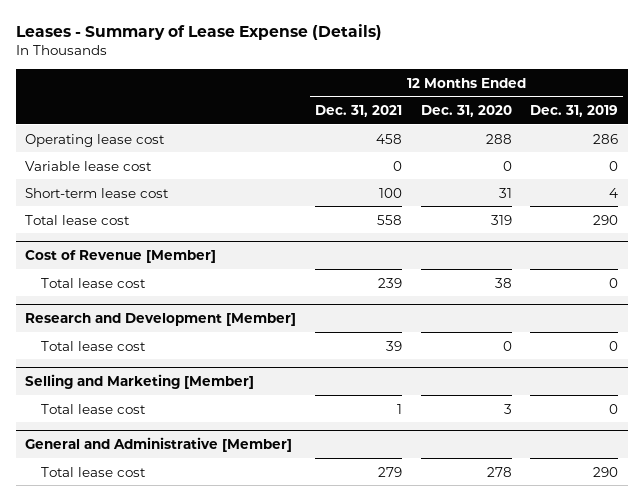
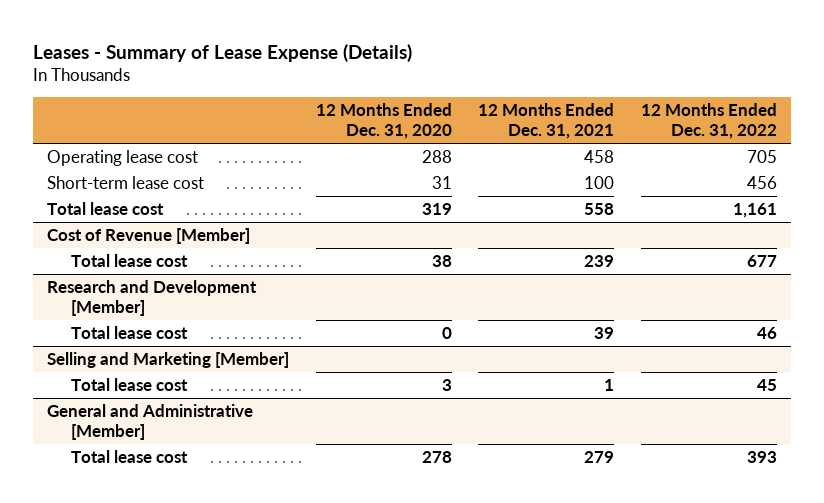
- | 12 Months Ended Dec. 31, 2021 | 12 Months Ended Dec. 31, 2020 | 12 Months Ended Dec. 31, 2019
+ | 12 Months Ended Dec. 31, 2020 | 12 Months Ended Dec. 31, 2021 | 12 Months Ended Dec. 31, 2022
- Variable lease cost | 0 | 0 | 0

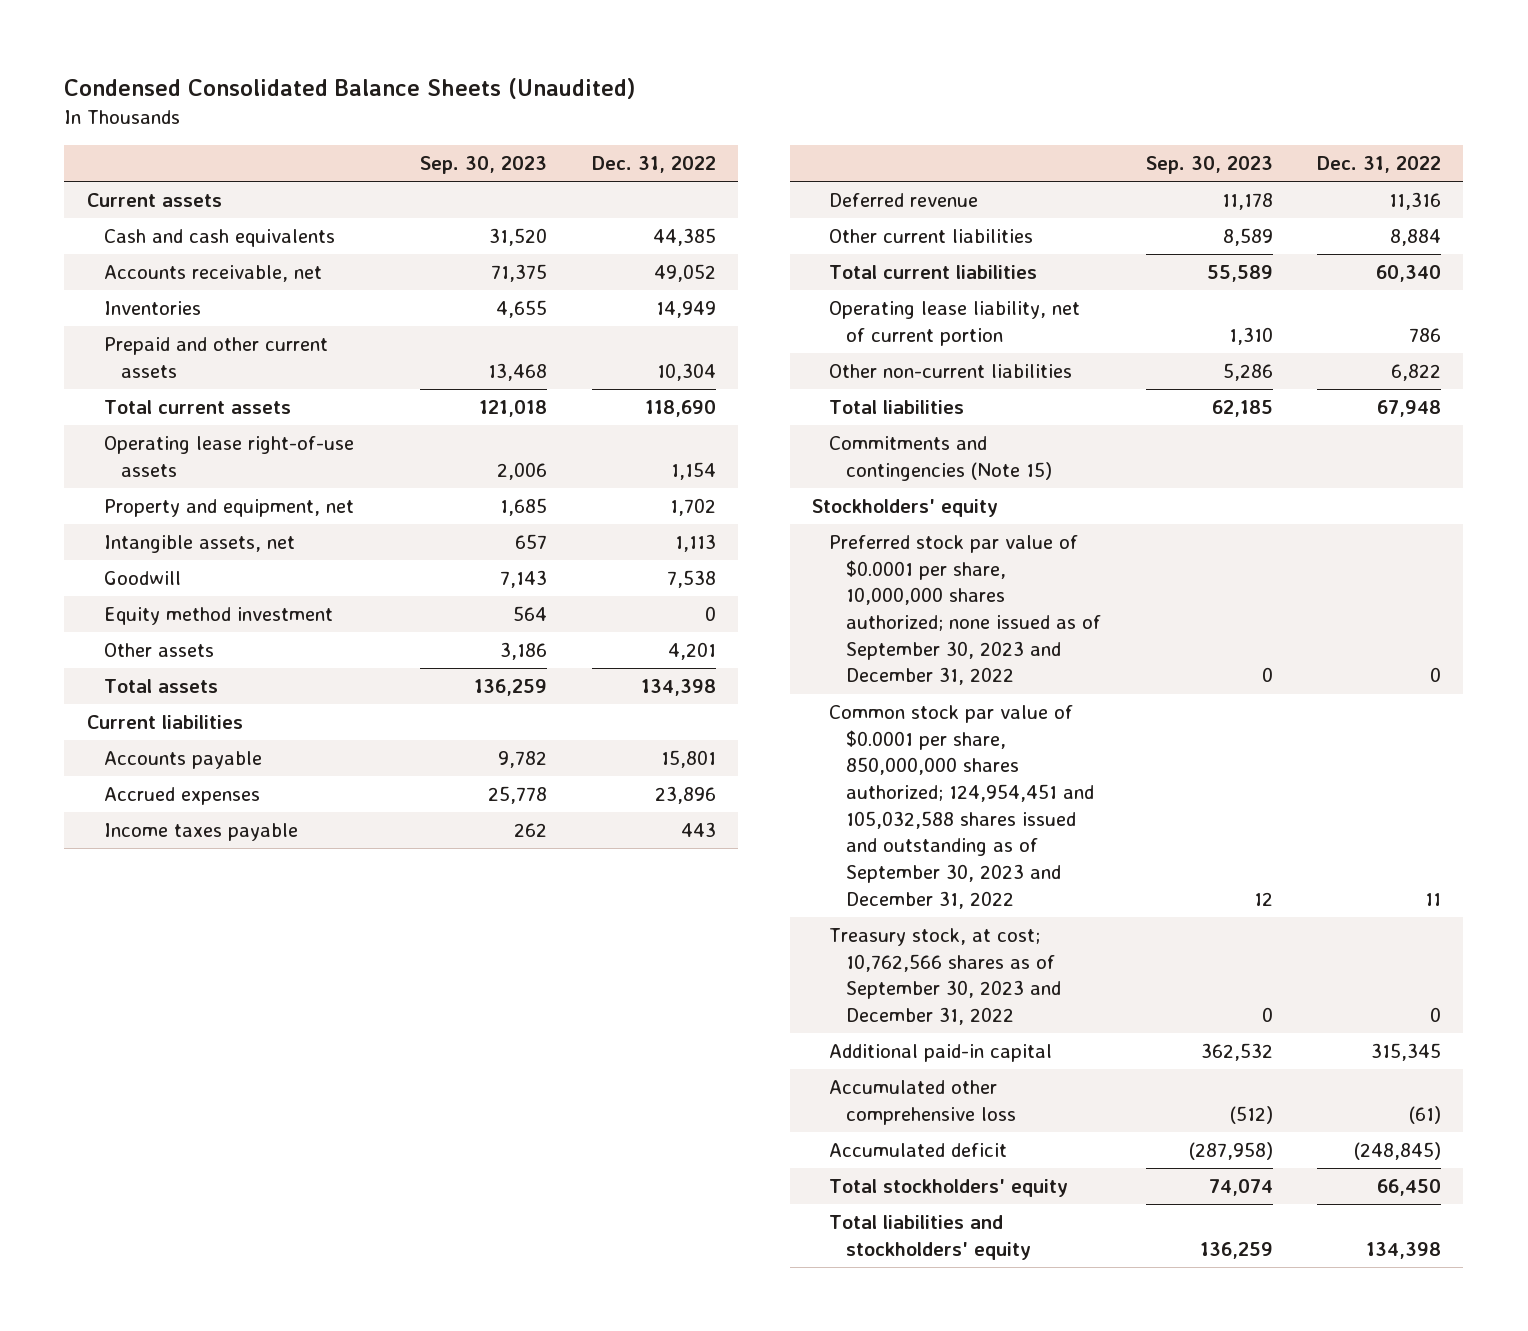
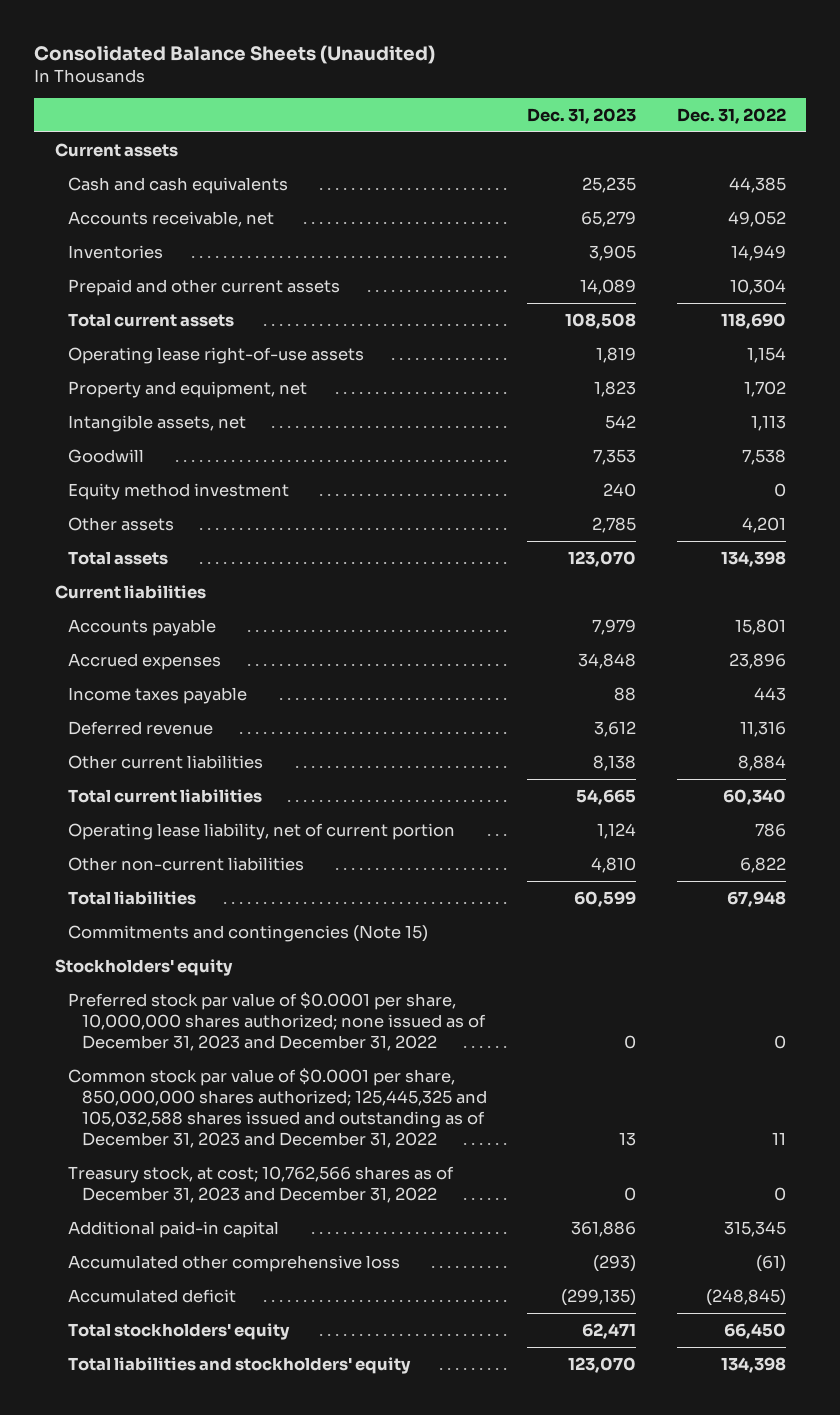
- Condensed Consolidated Balance Sheets (Unaudited)
+ Consolidated Balance Sheets (Unaudited)
- | Sep. 30, 2023 | Dec. 31, 2022
+ | Dec. 31, 2023 | Dec. 31, 2022
- Preferred stock par value of $0.0001 per share, 10,000,000 shares authorized; none issued as of September 30, 2023 and December 31, 2022 | 0 | 0
- Common stock par value of $0.0001 per share, 850,000,000 shares authorized; 124,954,451 and 105,032,588 shares issued and outstanding as of September 30, 2023 and December 31, 2022 | 12 | 11
- Treasury stock, at cost; 10,762,566 shares as of September 30, 2023 and December 31, 2022 | 0 | 0
+ Preferred stock par value of $0.0001 per share, 10,000,000 shares authorized; none issued as of December 31, 2023 and December 31, 2022 | 0 | 0
+ Common stock par value of $0.0001 per share, 850,000,000 shares authorized; 125,445,325 and 105,032,588 shares issued and outstanding as of December 31, 2023 and December 31, 2022 | 13 | 11
+ Treasury stock, at cost; 10,762,566 shares as of December 31, 2023 and December 31, 2022 | 0 | 0

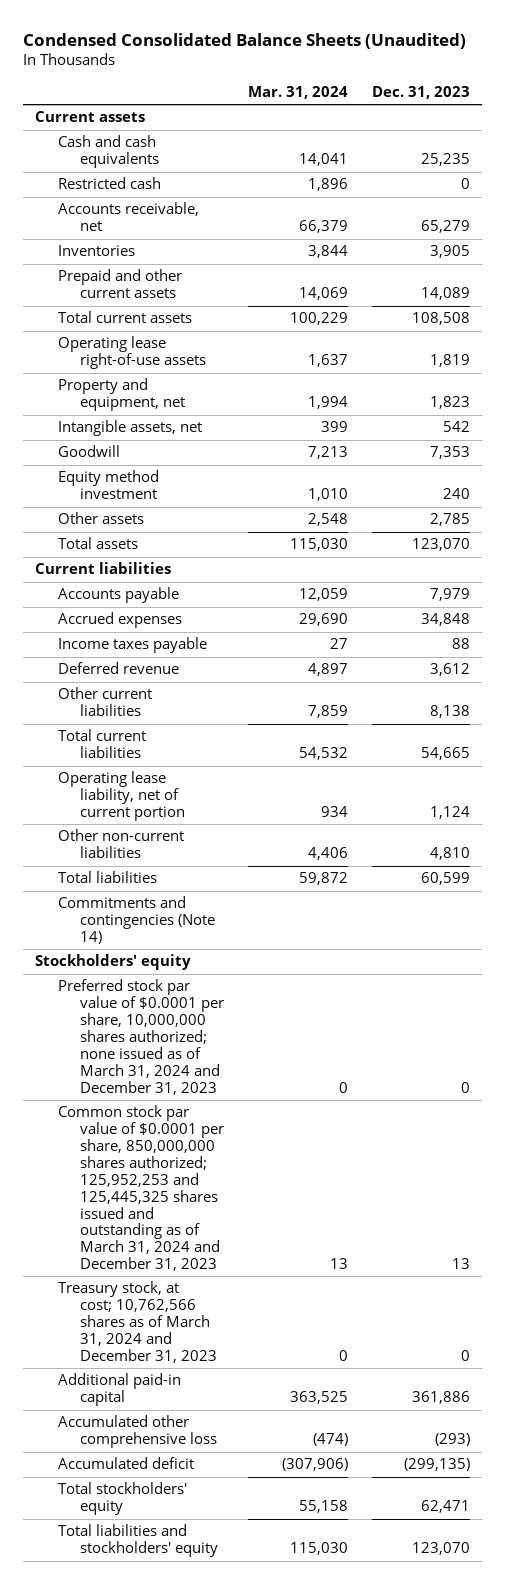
- Consolidated Balance Sheets (Unaudited)
+ Condensed Consolidated Balance Sheets (Unaudited)
- | Dec. 31, 2023 | Dec. 31, 2022
+ | Mar. 31, 2024 | Dec. 31, 2023
+ Restricted cash | 1,896 | 0
- Commitments and contingencies (Note 15)
+ Commitments and contingencies (Note 14)
- Preferred stock par value of $0.0001 per share, 10,000,000 shares authorized; none issued as of December 31, 2023 and December 31, 2022 | 0 | 0
- Common stock par value of $0.0001 per share, 850,000,000 shares authorized; 125,445,325 and 105,032,588 shares issued and outstanding as of December 31, 2023 and December 31, 2022 | 13 | 11
- Treasury stock, at cost; 10,762,566 shares as of December 31, 2023 and December 31, 2022 | 0 | 0
+ Preferred stock par value of $0.0001 per share, 10,000,000 shares authorized; none issued as of March 31, 2024 and December 31, 2023 | 0 | 0
+ Common stock par value of $0.0001 per share, 850,000,000 shares authorized; 125,952,253 and 125,445,325 shares issued and outstanding as of March 31, 2024 and December 31, 2023 | 13 | 13
+ Treasury stock, at cost; 10,762,566 shares as of March 31, 2024 and December 31, 2023 | 0 | 0

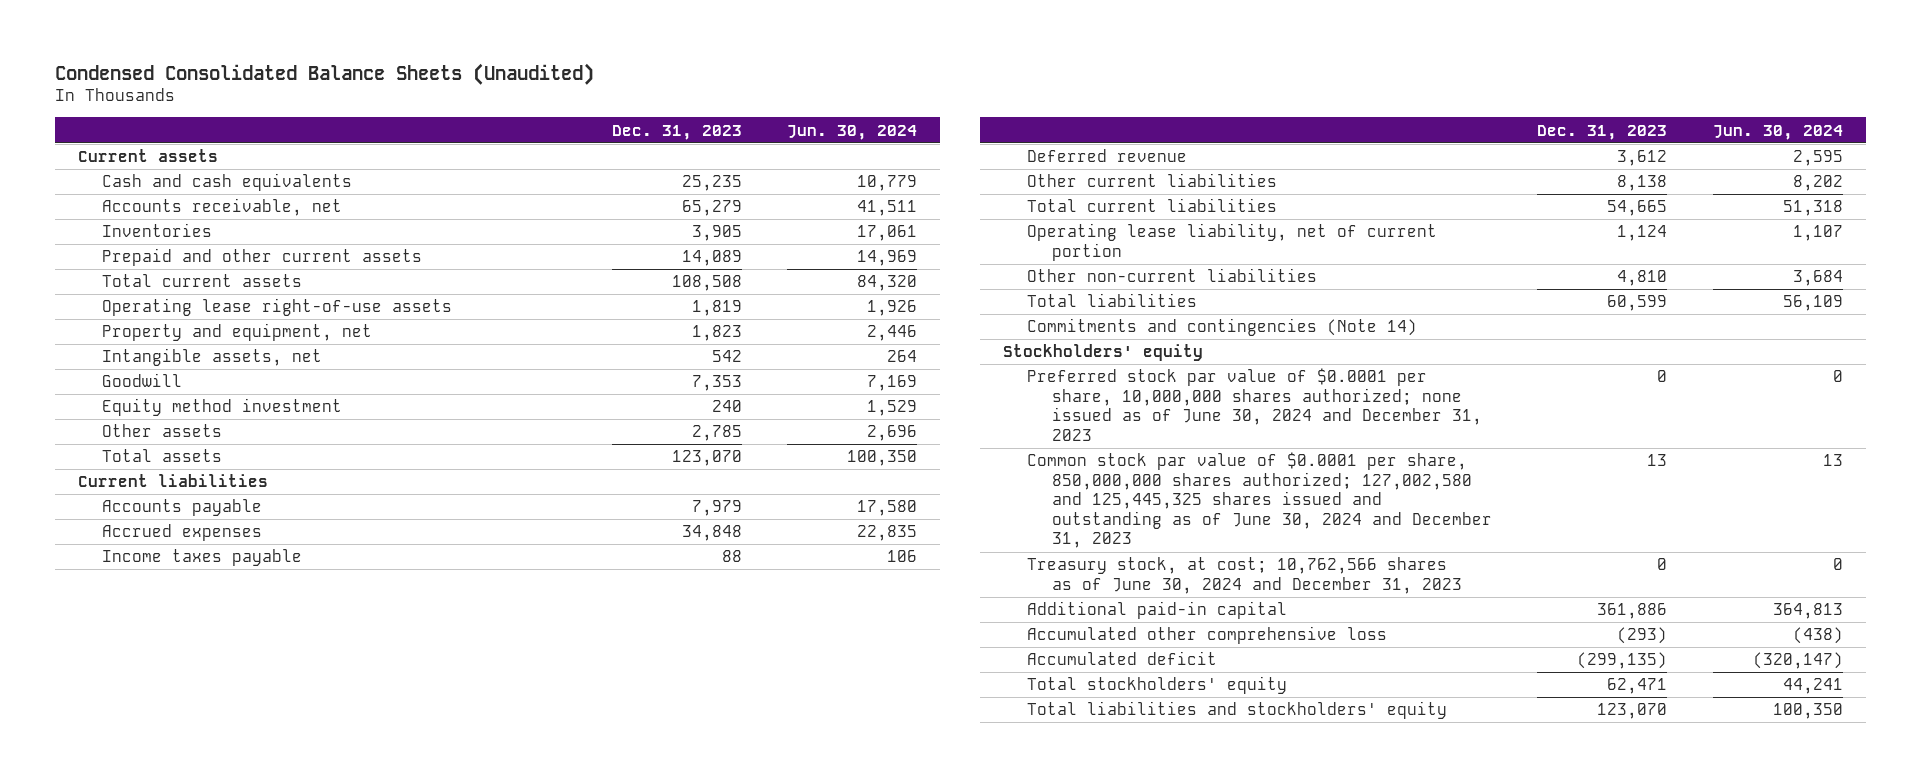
- | Mar. 31, 2024 | Dec. 31, 2023
+ | Dec. 31, 2023 | Jun. 30, 2024
- Restricted cash | 1,896 | 0
- Preferred stock par value of $0.0001 per share, 10,000,000 shares authorized; none issued as of March 31, 2024 and December 31, 2023 | 0 | 0
- Common stock par value of $0.0001 per share, 850,000,000 shares authorized; 125,952,253 and 125,445,325 shares issued and outstanding as of March 31, 2024 and December 31, 2023 | 13 | 13
- Treasury stock, at cost; 10,762,566 shares as of March 31, 2024 and December 31, 2023 | 0 | 0
+ Preferred stock par value of $0.0001 per share, 10,000,000 shares authorized; none issued as of June 30, 2024 and December 31, 2023 | 0 | 0
+ Common stock par value of $0.0001 per share, 850,000,000 shares authorized; 127,002,580 and 125,445,325 shares issued and outstanding as of June 30, 2024 and December 31, 2023 | 13 | 13
+ Treasury stock, at cost; 10,762,566 shares as of June 30, 2024 and December 31, 2023 | 0 | 0

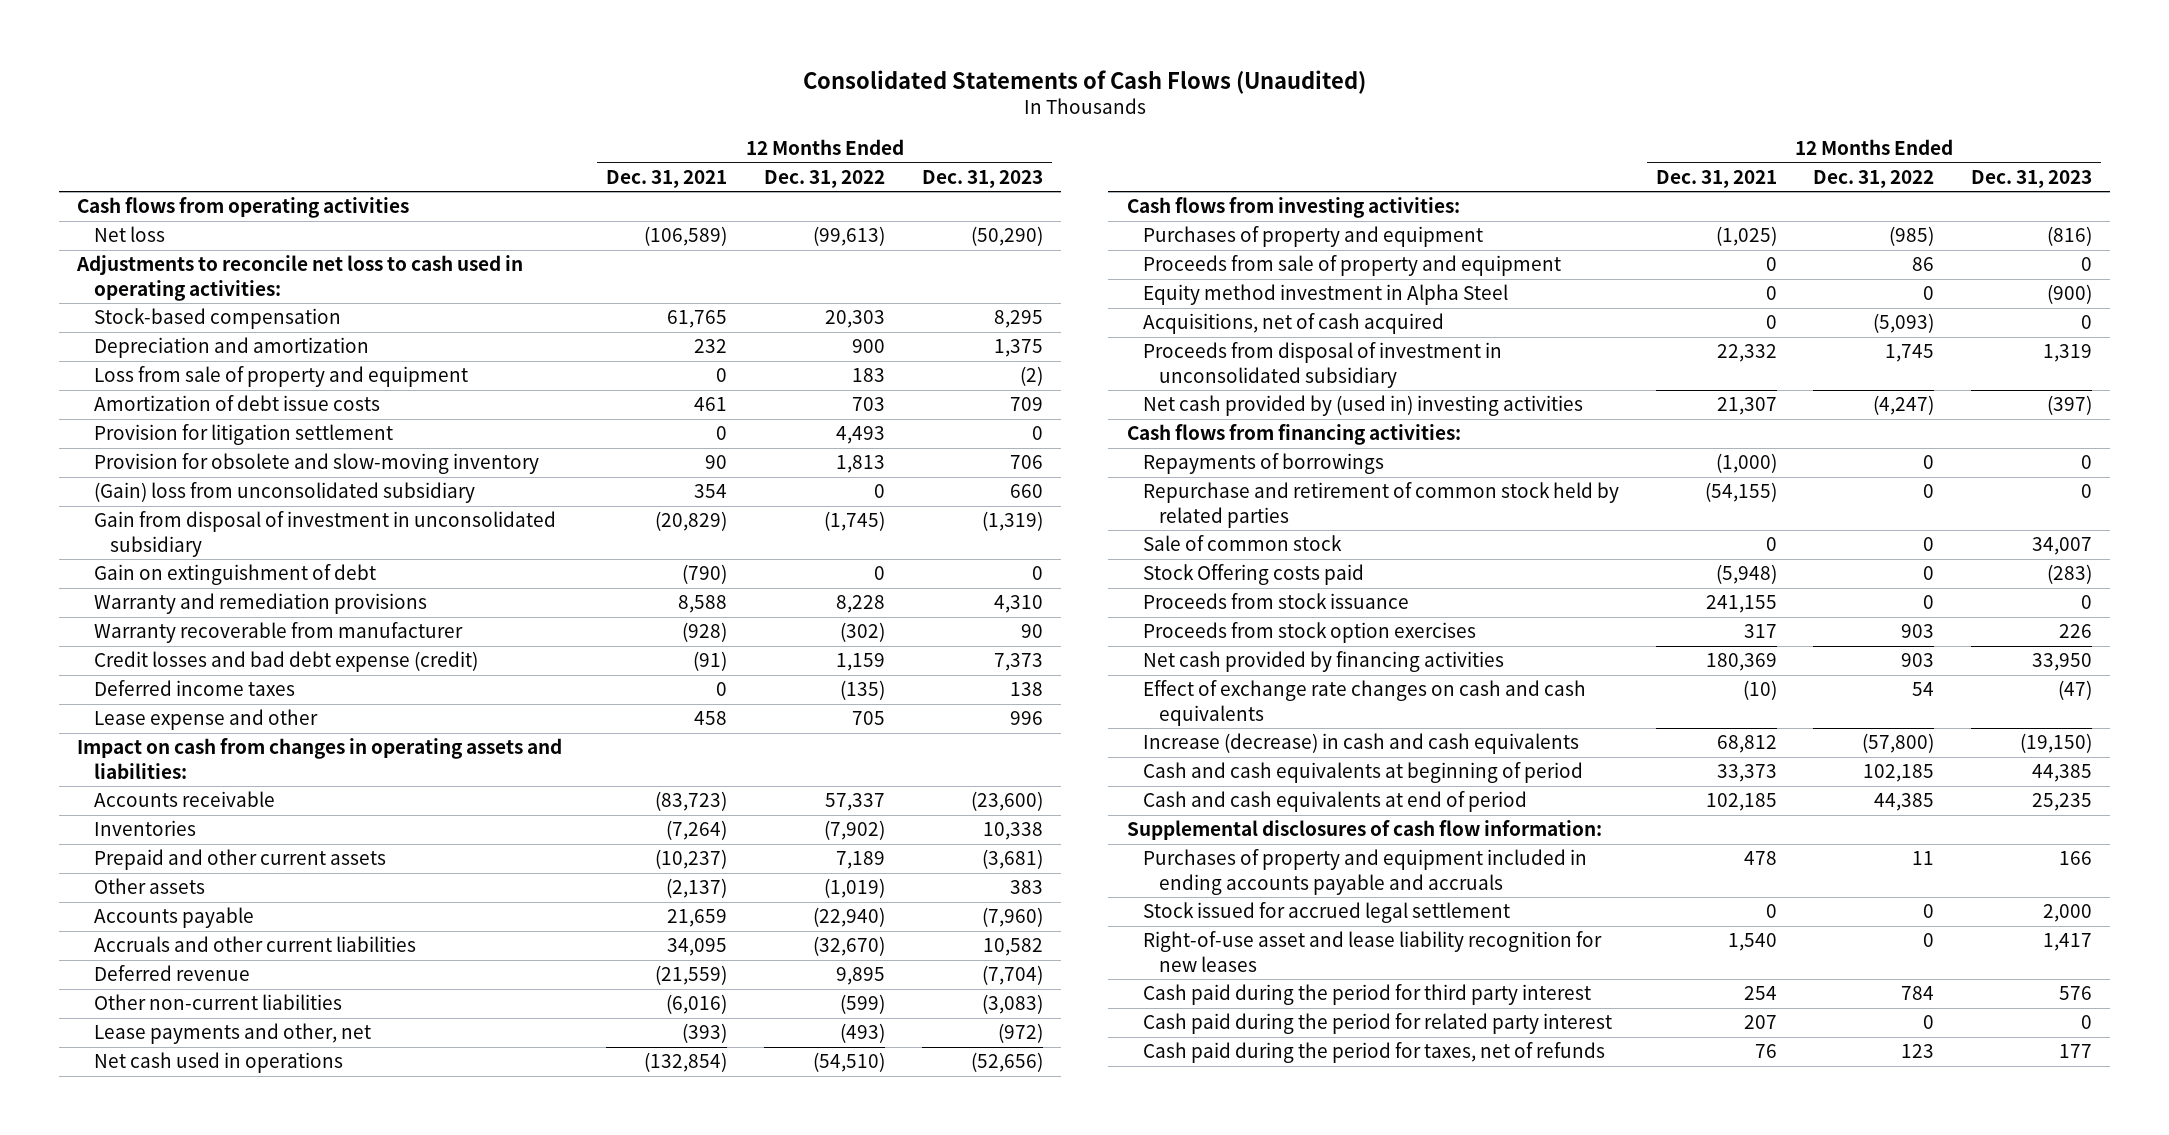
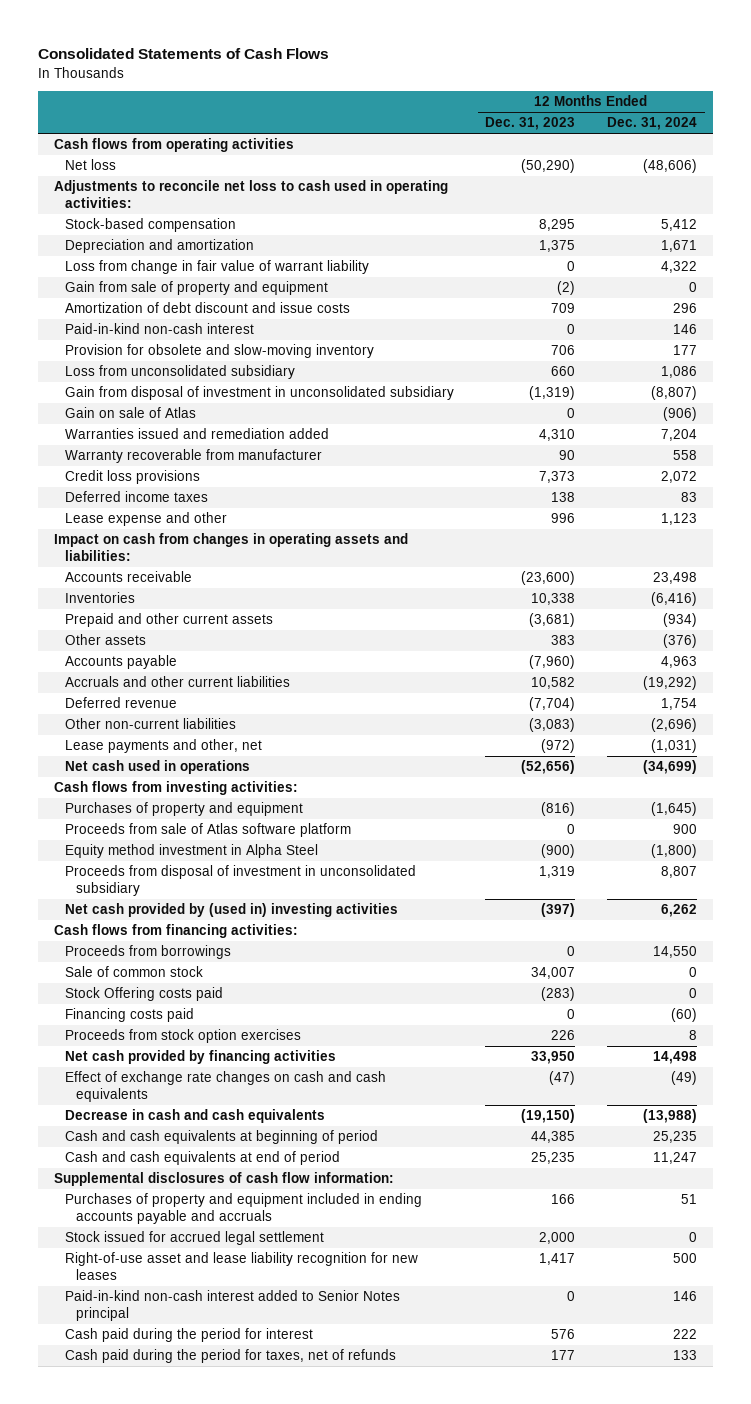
- Consolidated Statements of Cash Flows (Unaudited)
+ Consolidated Statements of Cash Flows
- | 12 Months Ended Dec. 31, 2021 | 12 Months Ended Dec. 31, 2022 | 12 Months Ended Dec. 31, 2023
+ | 12 Months Ended Dec. 31, 2023 | 12 Months Ended Dec. 31, 2024
- Loss from sale of property and equipment | 0 | 183 | (2)
- Amortization of debt issue costs | 461 | 703 | 709
- Provision for litigation settlement | 0 | 4,493 | 0
+ Loss from change in fair value of warrant liability | 0 | 4,322
+ Gain from sale of property and equipment | (2) | 0
+ Amortization of debt discount and issue costs | 709 | 296
+ Paid-in-kind non-cash interest | 0 | 146
- (Gain) loss from unconsolidated subsidiary | 354 | 0 | 660
+ Loss from unconsolidated subsidiary | 660 | 1,086
- Gain on extinguishment of debt | (790) | 0 | 0
- Warranty and remediation provisions | 8,588 | 8,228 | 4,310
+ Gain on sale of Atlas | 0 | (906)
+ Warranties issued and remediation added | 4,310 | 7,204
- Credit losses and bad debt expense (credit) | (91) | 1,159 | 7,373
+ Credit loss provisions | 7,373 | 2,072
- Proceeds from sale of property and equipment | 0 | 86 | 0
+ Proceeds from sale of Atlas software platform | 0 | 900
- Acquisitions, net of cash acquired | 0 | (5,093) | 0
- Repayments of borrowings | (1,000) | 0 | 0
- Repurchase and retirement of common stock held by related parties | (54,155) | 0 | 0
+ Proceeds from borrowings | 0 | 14,550
- Proceeds from stock issuance | 241,155 | 0 | 0
+ Financing costs paid | 0 | (60)
- Increase (decrease) in cash and cash equivalents | 68,812 | (57,800) | (19,150)
+ Decrease in cash and cash equivalents | (19,150) | (13,988)
- Cash paid during the period for third party interest | 254 | 784 | 576
- Cash paid during the period for related party interest | 207 | 0 | 0
+ Paid-in-kind non-cash interest added to Senior Notes principal | 0 | 146
+ Cash paid during the period for interest | 576 | 222

